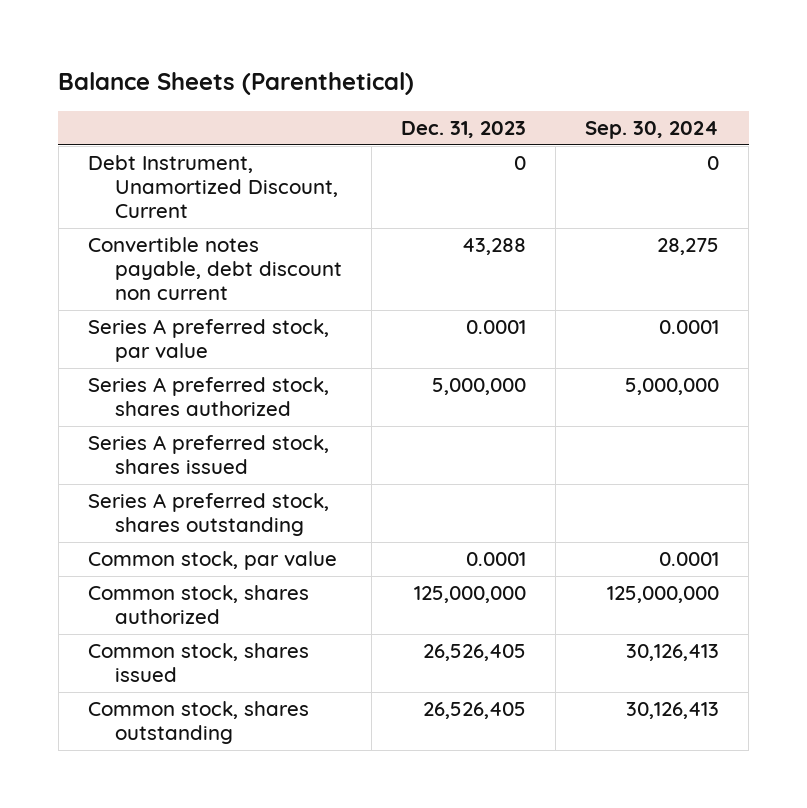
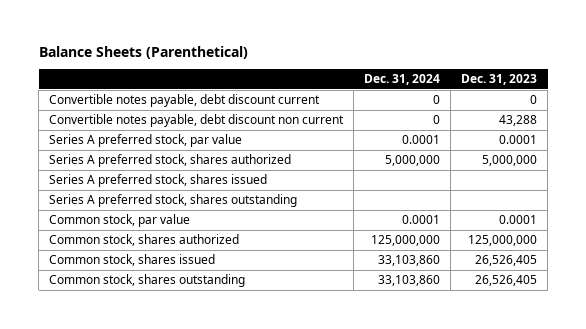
- | Dec. 31, 2023 | Sep. 30, 2024
+ | Dec. 31, 2024 | Dec. 31, 2023
- Debt Instrument, Unamortized Discount, Current | 0 | 0
+ Convertible notes payable, debt discount current | 0 | 0

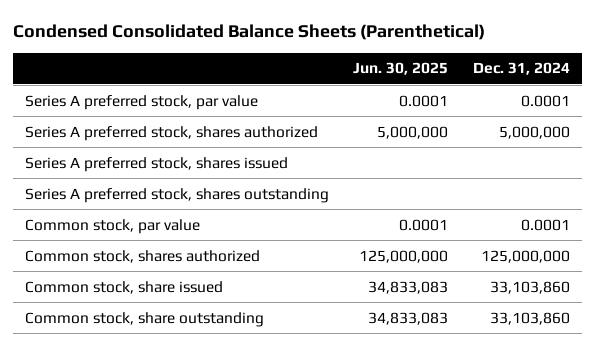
- Balance Sheets (Parenthetical)
+ Condensed Consolidated Balance Sheets (Parenthetical)
- | Dec. 31, 2024 | Dec. 31, 2023
+ | Jun. 30, 2025 | Dec. 31, 2024
- Convertible notes payable, debt discount current | 0 | 0
- Convertible notes payable, debt discount non current | 0 | 43,288
- Common stock, shares issued | 33,103,860 | 26,526,405
- Common stock, shares outstanding | 33,103,860 | 26,526,405
+ Common stock, share issued | 34,833,083 | 33,103,860
+ Common stock, share outstanding | 34,833,083 | 33,103,860

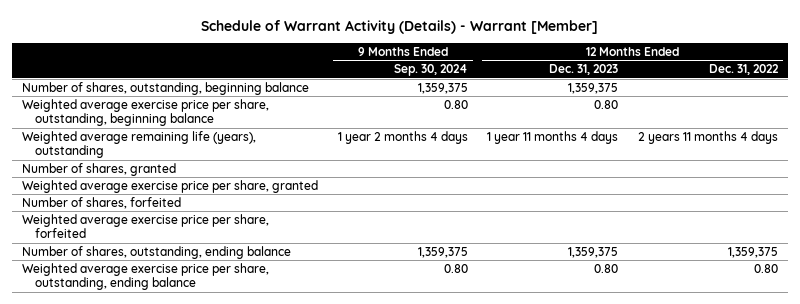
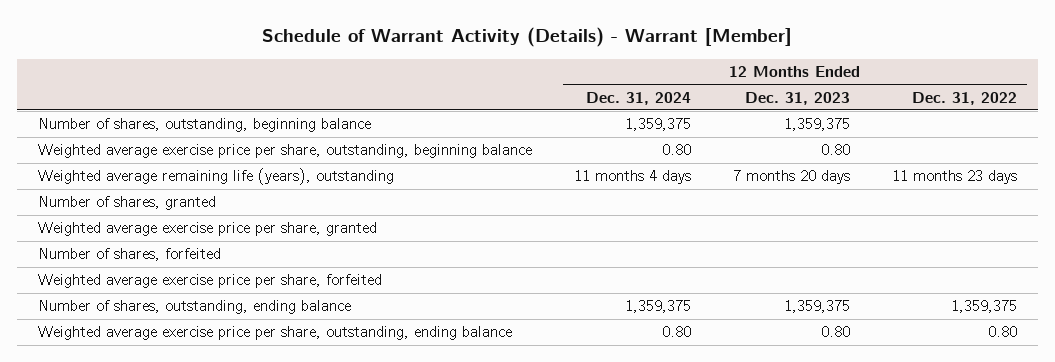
- | 9 Months Ended Sep. 30, 2024 | 12 Months Ended Dec. 31, 2023 | 12 Months Ended Dec. 31, 2022
+ | 12 Months Ended Dec. 31, 2024 | 12 Months Ended Dec. 31, 2023 | 12 Months Ended Dec. 31, 2022
- Weighted average remaining life (years), outstanding | 1 year 2 months 4 days | 1 year 11 months 4 days | 2 years 11 months 4 days
+ Weighted average remaining life (years), outstanding | 11 months 4 days | 7 months 20 days | 11 months 23 days

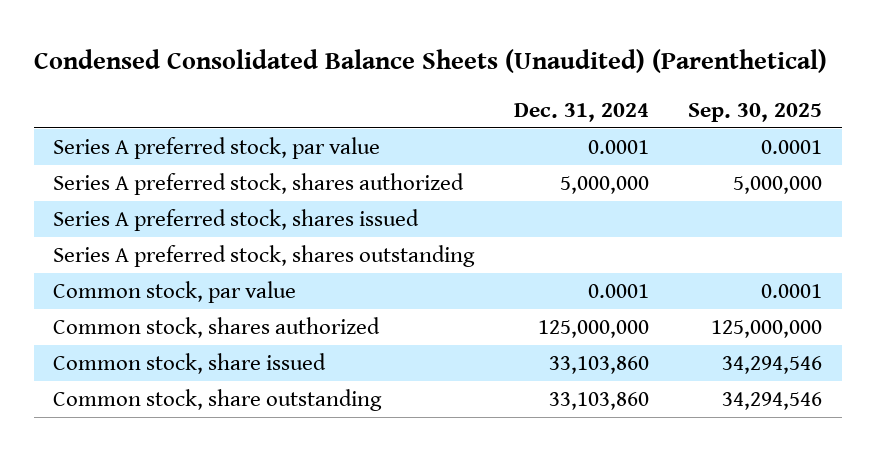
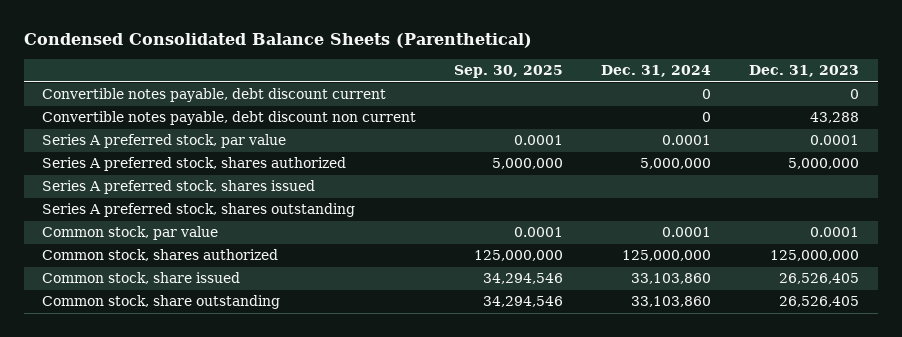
- Condensed Consolidated Balance Sheets (Unaudited) (Parenthetical)
+ Condensed Consolidated Balance Sheets (Parenthetical)
- | Dec. 31, 2024 | Sep. 30, 2025
+ | Sep. 30, 2025 | Dec. 31, 2024 | Dec. 31, 2023
+ Convertible notes payable, debt discount current | | 0 | 0
+ Convertible notes payable, debt discount non current | | 0 | 43,288

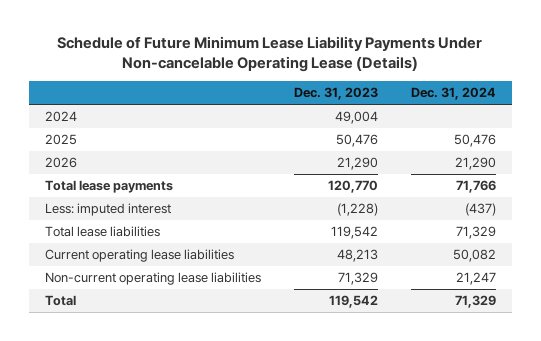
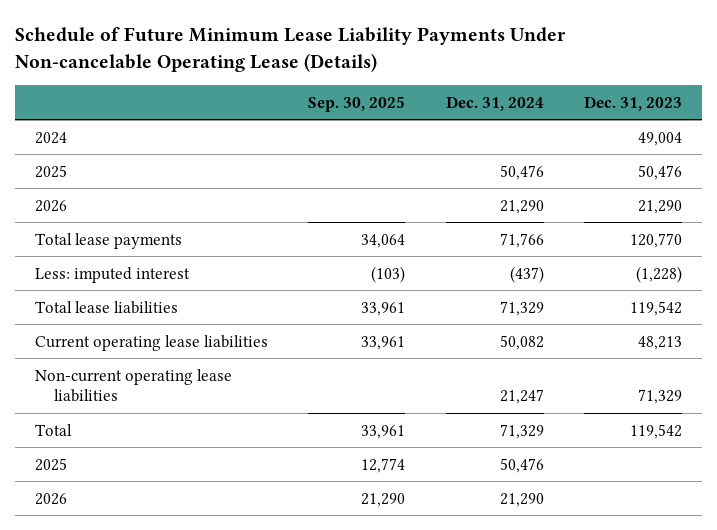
- | Dec. 31, 2023 | Dec. 31, 2024
+ | Sep. 30, 2025 | Dec. 31, 2024 | Dec. 31, 2023
+ 2025 | 12,774 | 50,476 |
+ 2026 | 21,290 | 21,290 |

